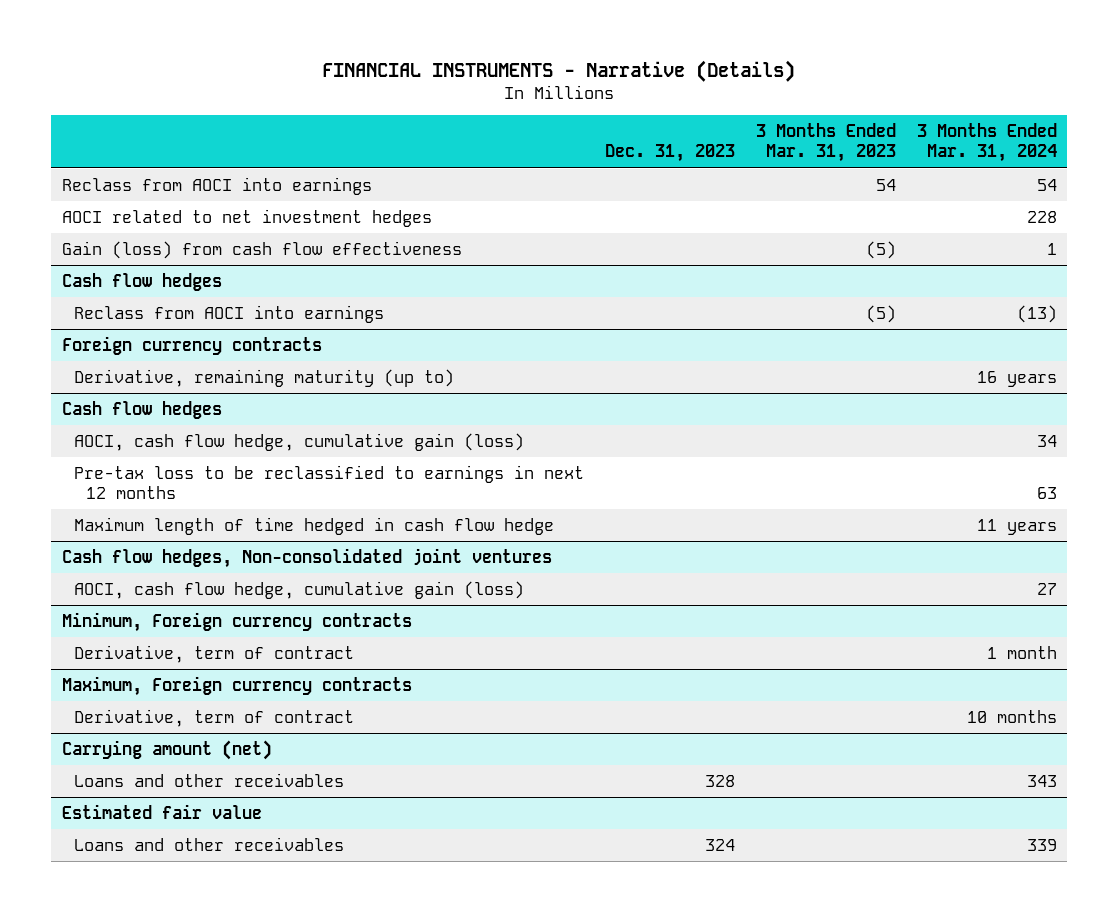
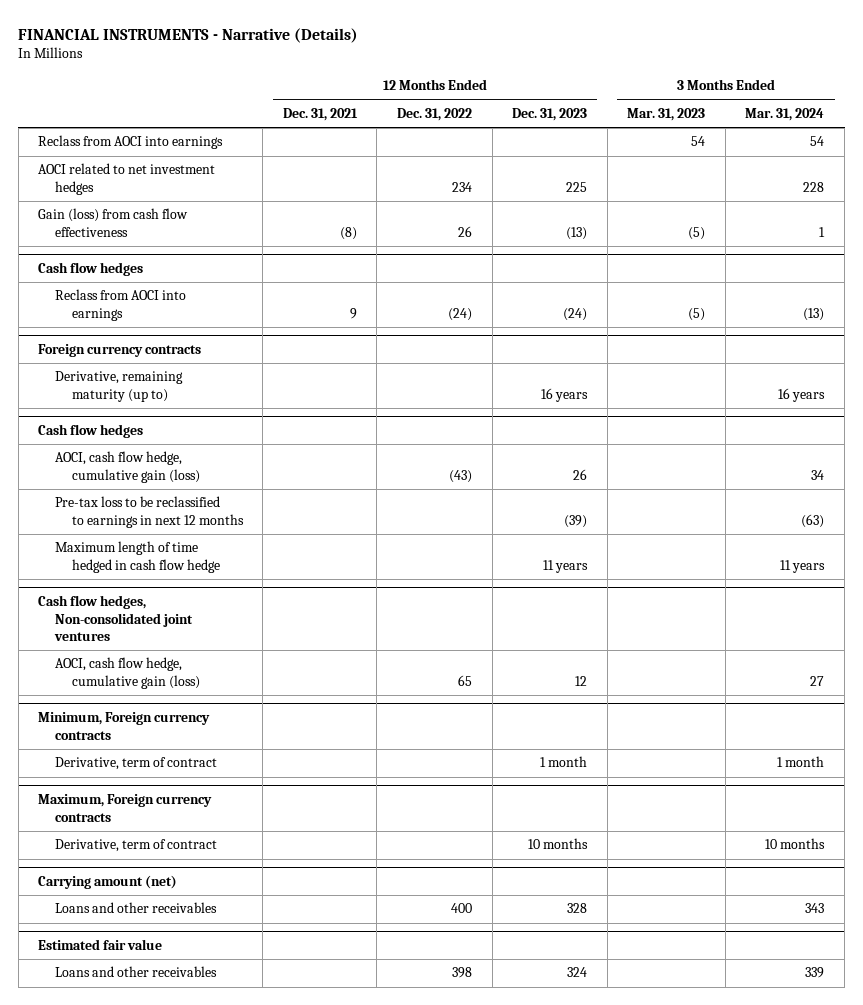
- | Dec. 31, 2023 | 3 Months Ended Mar. 31, 2023 | 3 Months Ended Mar. 31, 2024
+ | 12 Months Ended Dec. 31, 2021 | 12 Months Ended Dec. 31, 2022 | 12 Months Ended Dec. 31, 2023 | 3 Months Ended Mar. 31, 2023 | 3 Months Ended Mar. 31, 2024
@ Cash flow hedges
- Pre-tax loss to be reclassified to earnings in next 12 months | | | 63
+ Pre-tax loss to be reclassified to earnings in next 12 months | | | (39) | | (63)

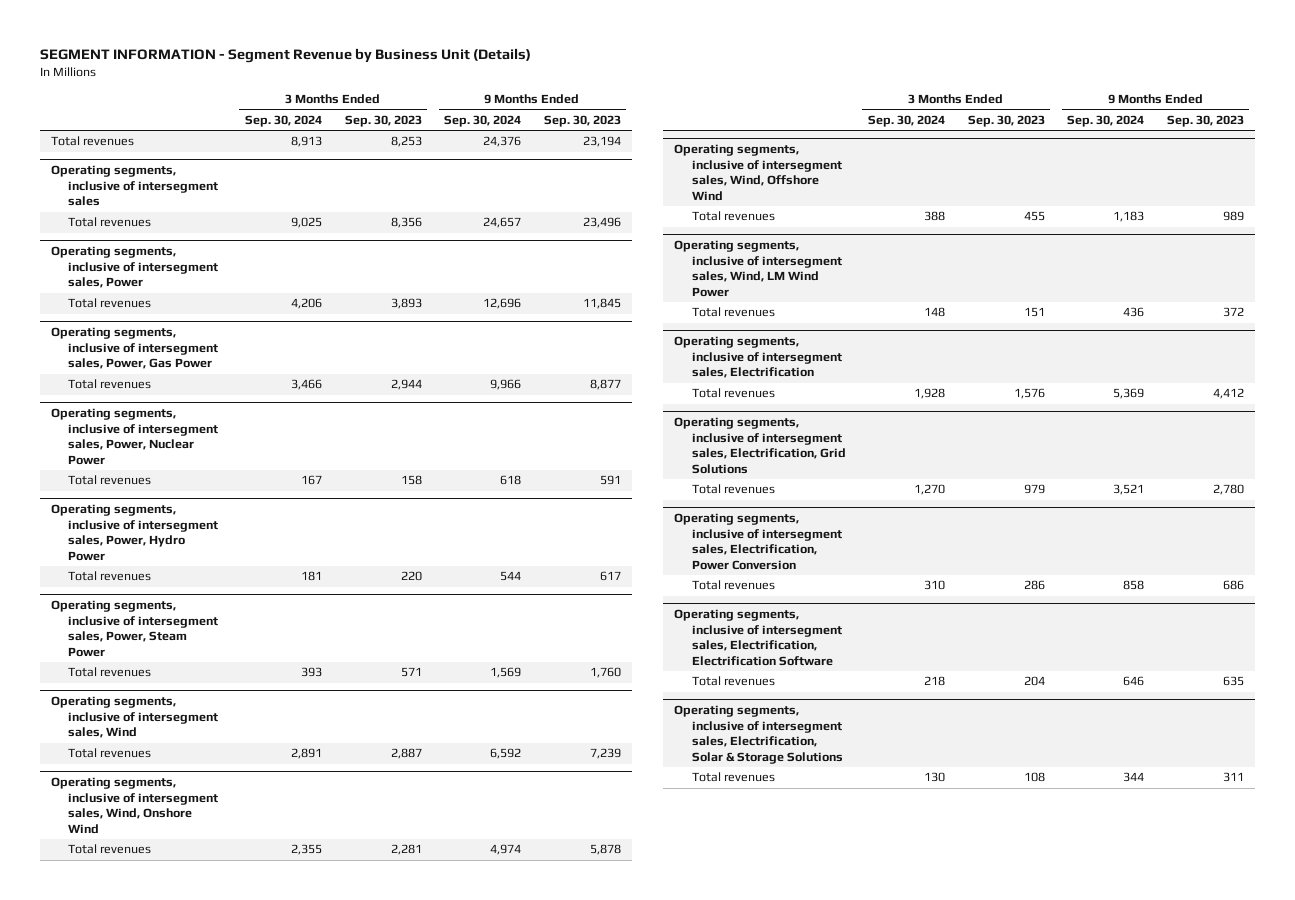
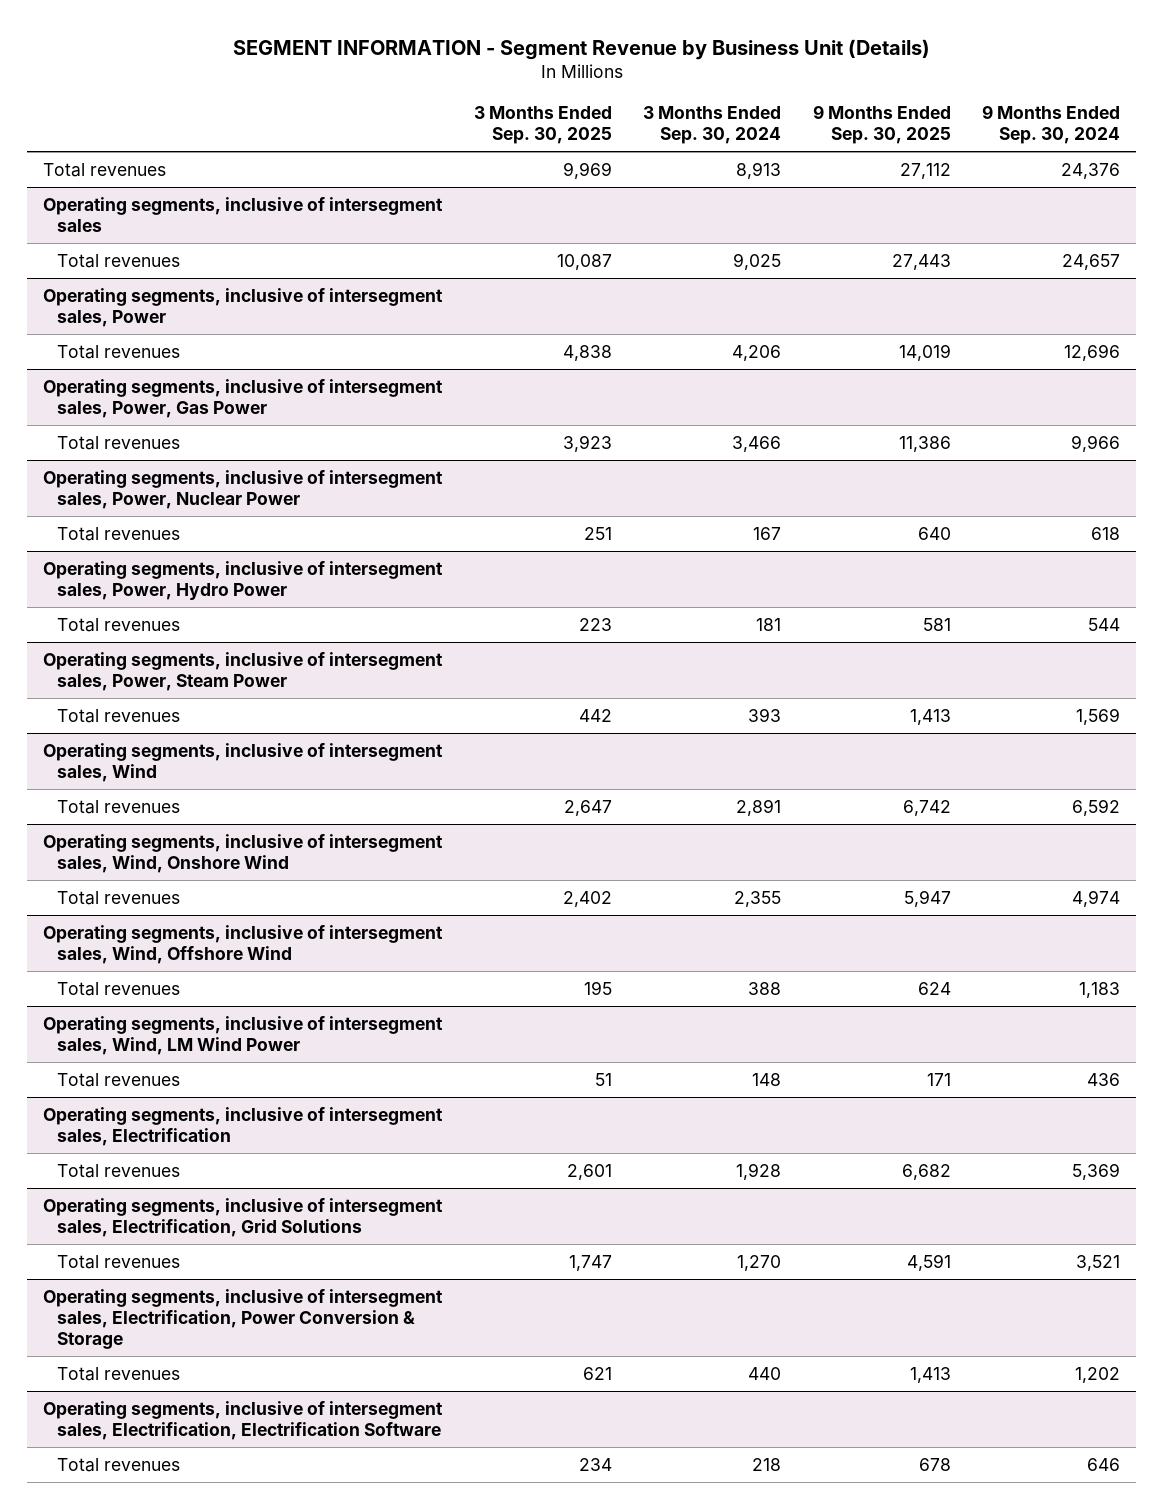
- | 3 Months Ended Sep. 30, 2024 | 3 Months Ended Sep. 30, 2023 | 9 Months Ended Sep. 30, 2024 | 9 Months Ended Sep. 30, 2023
+ | 3 Months Ended Sep. 30, 2025 | 3 Months Ended Sep. 30, 2024 | 9 Months Ended Sep. 30, 2025 | 9 Months Ended Sep. 30, 2024
- Operating segments, inclusive of intersegment sales, Electrification, Power Conversion
- Total revenues | 310 | 286 | 858 | 686
+ Operating segments, inclusive of intersegment sales, Electrification, Power Conversion & Storage
+ Total revenues | 621 | 440 | 1,413 | 1,202
- Operating segments, inclusive of intersegment sales, Electrification, Solar & Storage Solutions
- Total revenues | 130 | 108 | 344 | 311

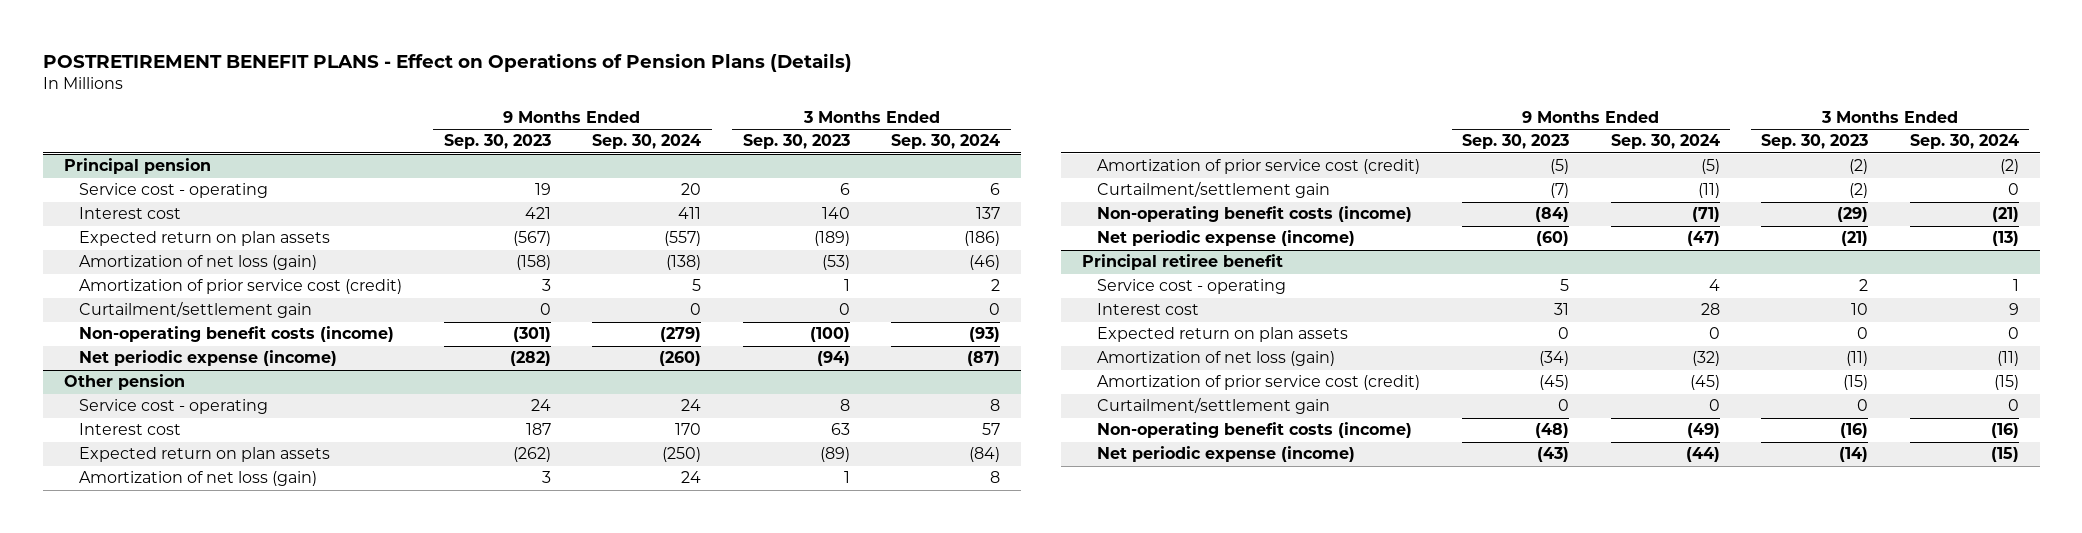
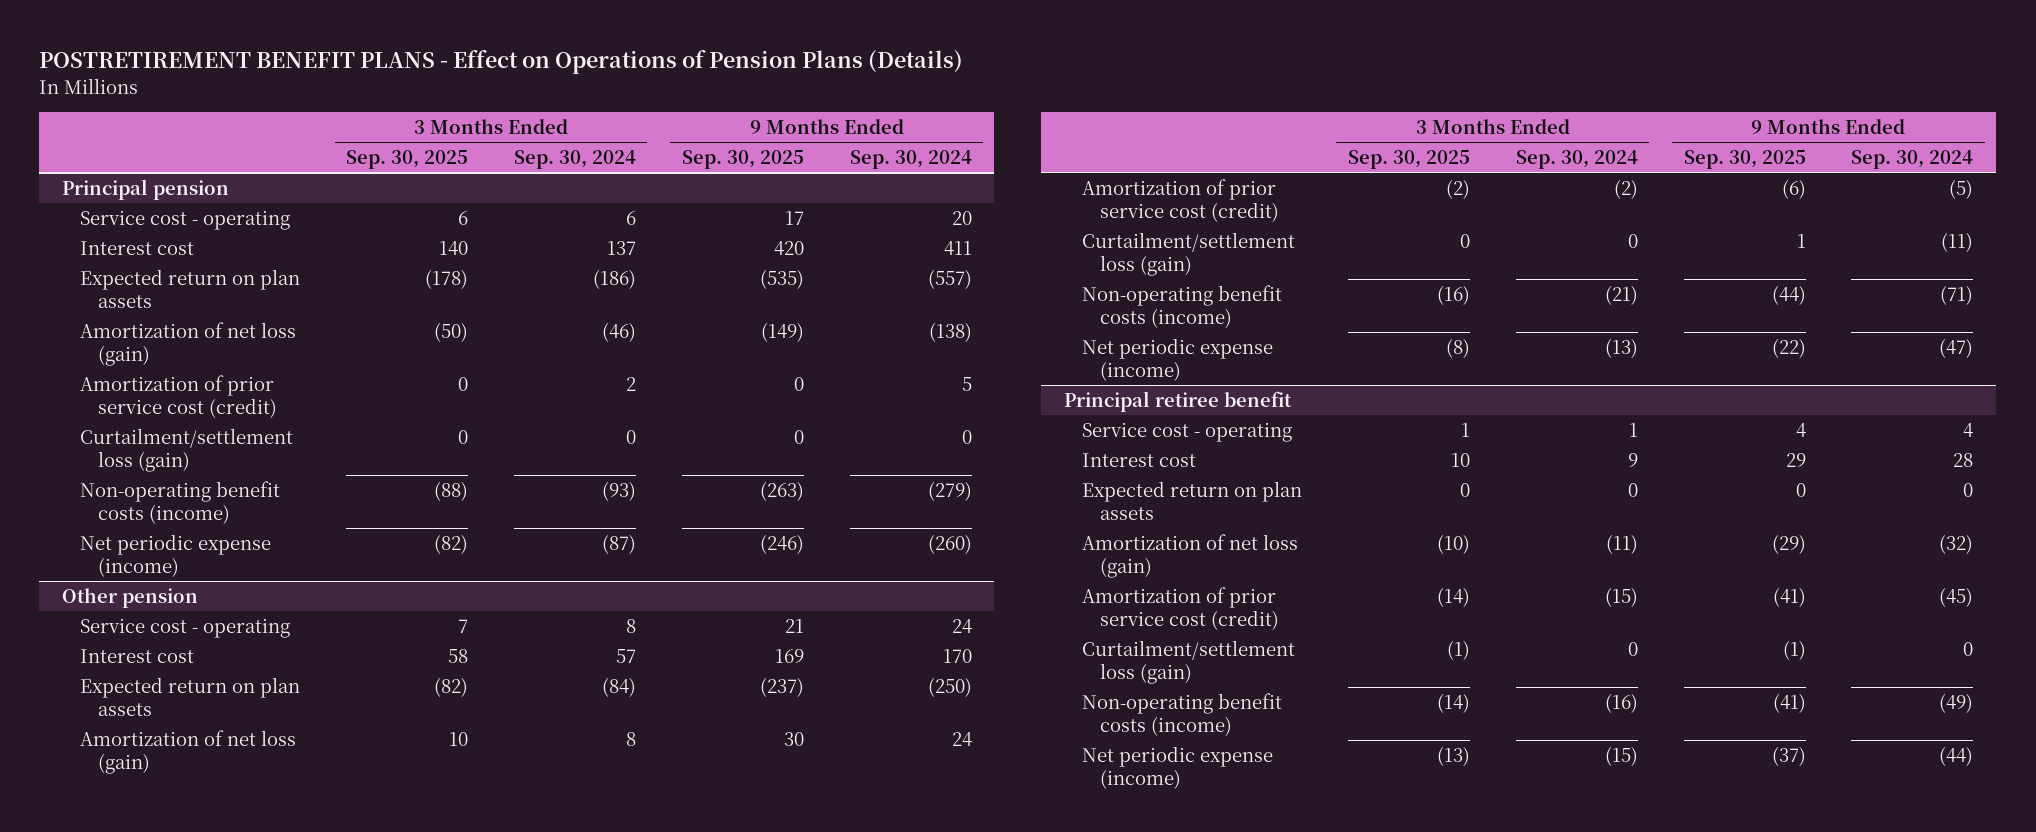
- | 9 Months Ended Sep. 30, 2023 | 9 Months Ended Sep. 30, 2024 | 3 Months Ended Sep. 30, 2023 | 3 Months Ended Sep. 30, 2024
+ | 3 Months Ended Sep. 30, 2025 | 3 Months Ended Sep. 30, 2024 | 9 Months Ended Sep. 30, 2025 | 9 Months Ended Sep. 30, 2024
@ Principal pension
- Curtailment/settlement gain | 0 | 0 | 0 | 0
+ Curtailment/settlement loss (gain) | 0 | 0 | 0 | 0
@ Other pension
- Curtailment/settlement gain | (7) | (11) | (2) | 0
+ Curtailment/settlement loss (gain) | 0 | 0 | 1 | (11)
@ Principal retiree benefit
- Curtailment/settlement gain | 0 | 0 | 0 | 0
+ Curtailment/settlement loss (gain) | (1) | 0 | (1) | 0

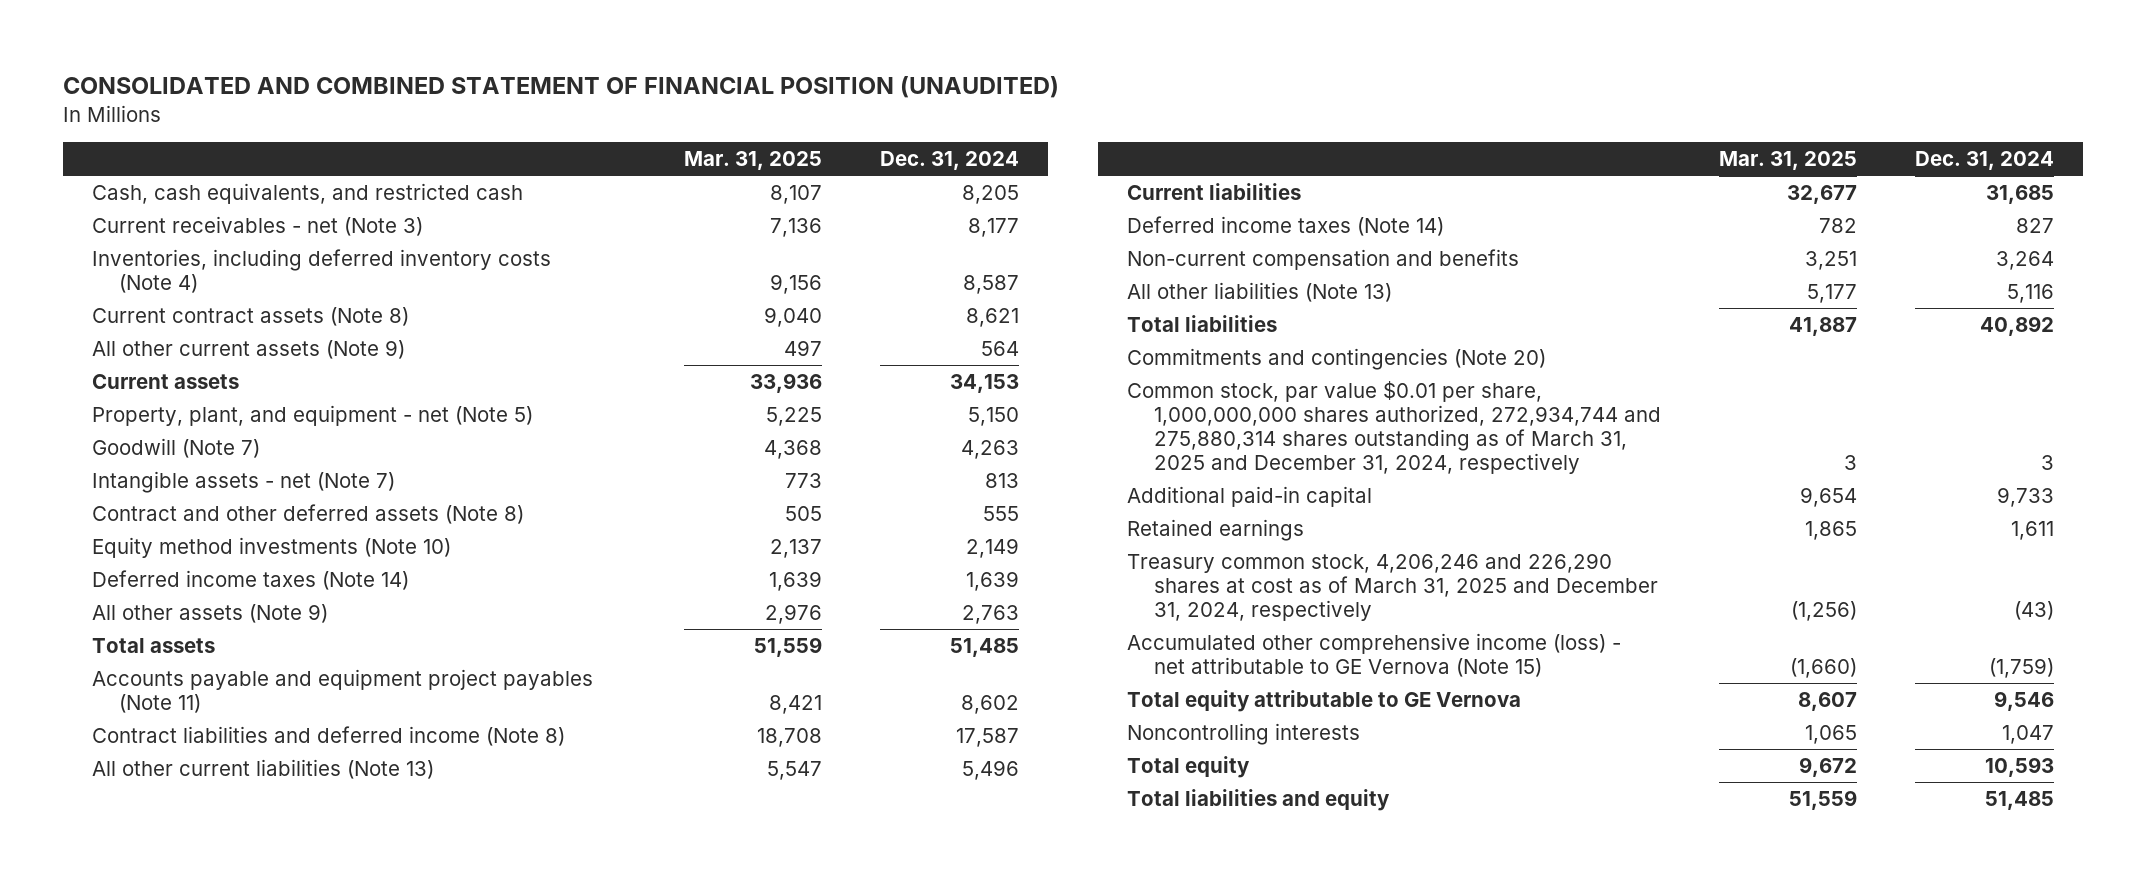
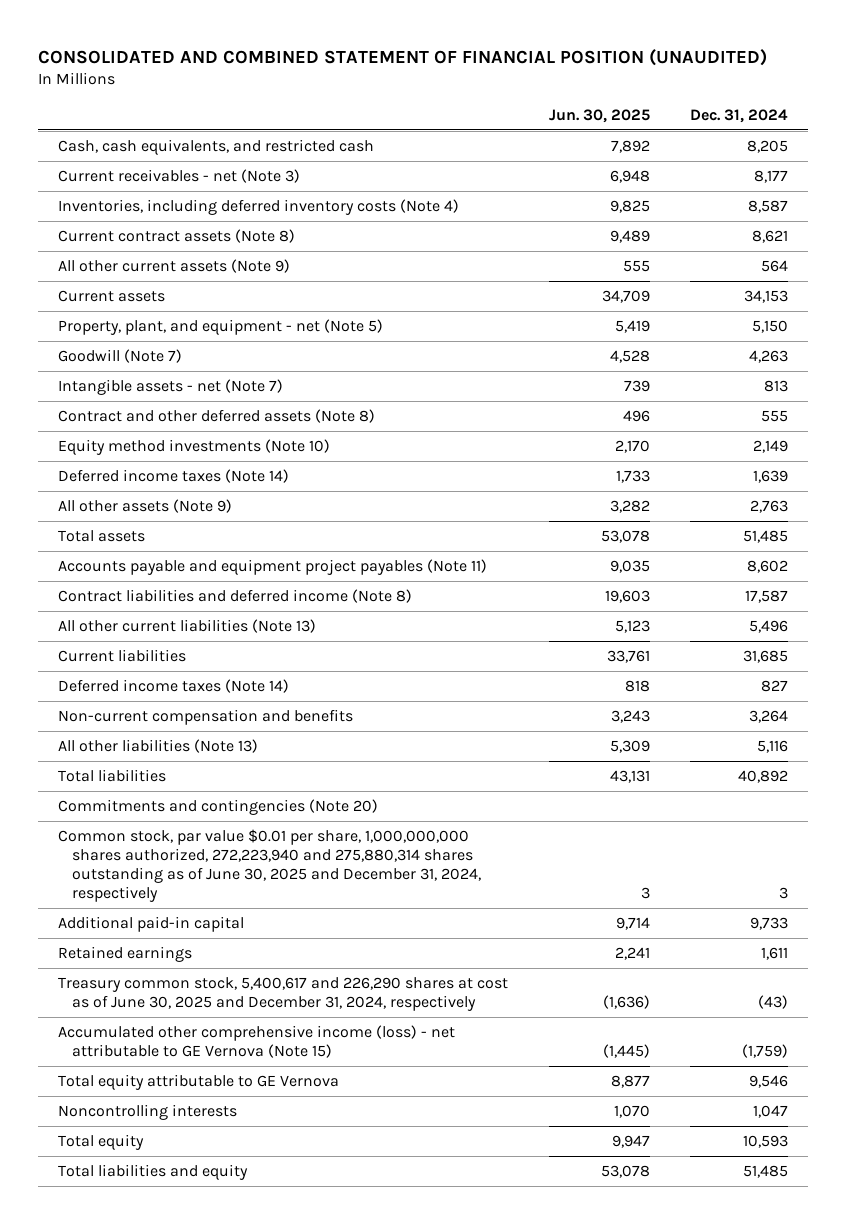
- | Mar. 31, 2025 | Dec. 31, 2024
+ | Jun. 30, 2025 | Dec. 31, 2024
- Common stock, par value $0.01 per share, 1,000,000,000 shares authorized, 272,934,744 and 275,880,314 shares outstanding as of March 31, 2025 and December 31, 2024, respectively | 3 | 3
+ Common stock, par value $0.01 per share, 1,000,000,000 shares authorized, 272,223,940 and 275,880,314 shares outstanding as of June 30, 2025 and December 31, 2024, respectively | 3 | 3
- Treasury common stock, 4,206,246 and 226,290 shares at cost as of March 31, 2025 and December 31, 2024, respectively | (1,256) | (43)
+ Treasury common stock, 5,400,617 and 226,290 shares at cost as of June 30, 2025 and December 31, 2024, respectively | (1,636) | (43)

